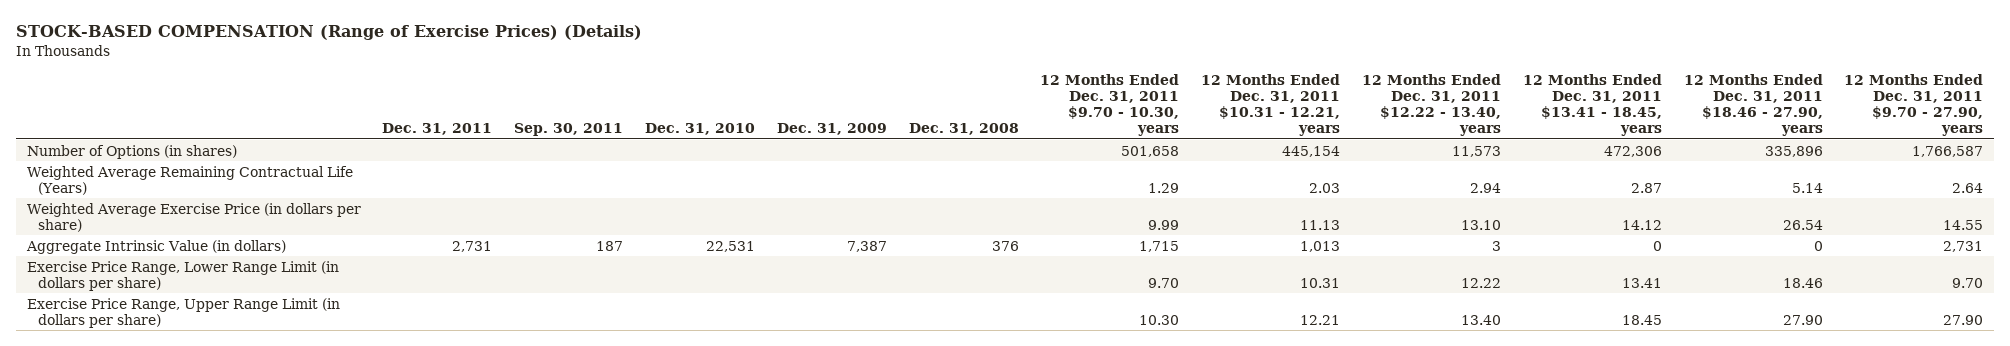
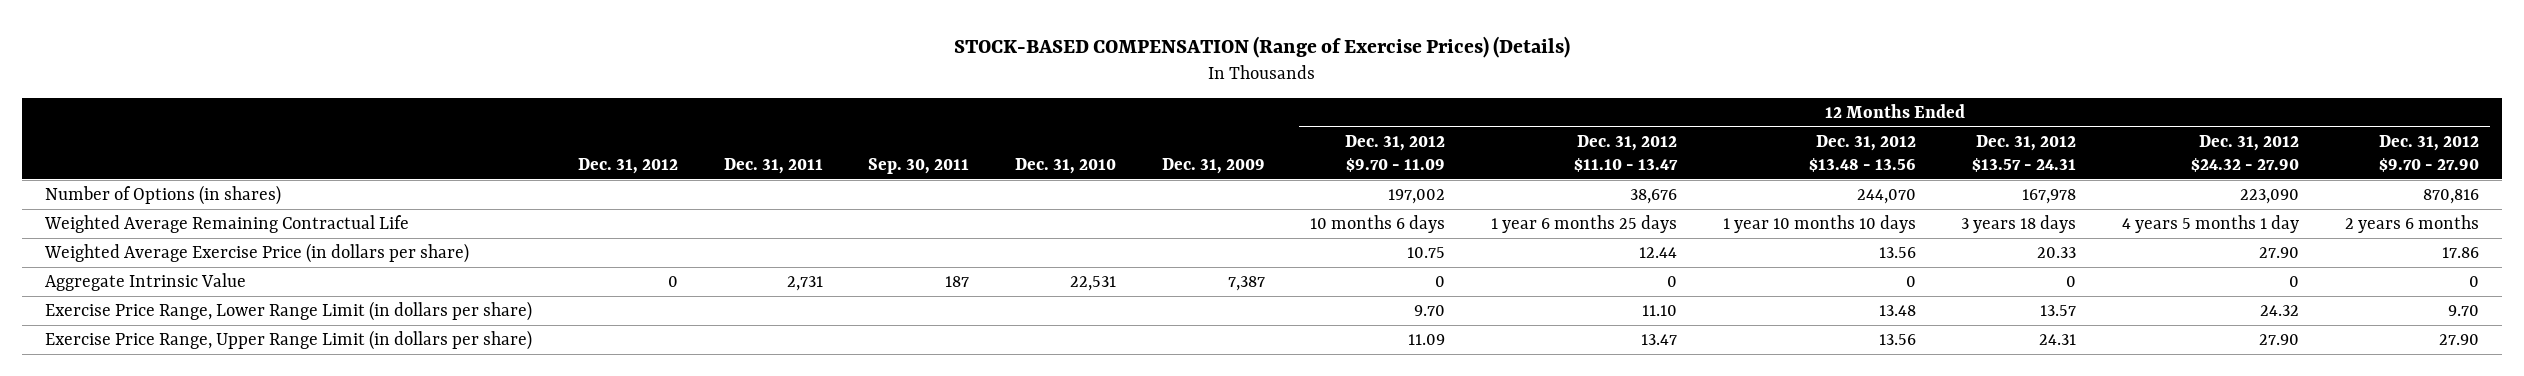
- | Dec. 31, 2011 | Sep. 30, 2011 | Dec. 31, 2010 | Dec. 31, 2009 | Dec. 31, 2008 | 12 Months Ended Dec. 31, 2011 $9.70 - 10.30, years | 12 Months Ended Dec. 31, 2011 $10.31 - 12.21, years | 12 Months Ended Dec. 31, 2011 $12.22 - 13.40, years | 12 Months Ended Dec. 31, 2011 $13.41 - 18.45, years | 12 Months Ended Dec. 31, 2011 $18.46 - 27.90, years | 12 Months Ended Dec. 31, 2011 $9.70 - 27.90, years
+ | Dec. 31, 2012 | Dec. 31, 2011 | Sep. 30, 2011 | Dec. 31, 2010 | Dec. 31, 2009 | 12 Months Ended Dec. 31, 2012 $9.70 - 11.09 | 12 Months Ended Dec. 31, 2012 $11.10 - 13.47 | 12 Months Ended Dec. 31, 2012 $13.48 - 13.56 | 12 Months Ended Dec. 31, 2012 $13.57 - 24.31 | 12 Months Ended Dec. 31, 2012 $24.32 - 27.90 | 12 Months Ended Dec. 31, 2012 $9.70 - 27.90
- Weighted Average Remaining Contractual Life (Years) | | | | | | 1.29 | 2.03 | 2.94 | 2.87 | 5.14 | 2.64
+ Weighted Average Remaining Contractual Life | | | | | | 10 months 6 days | 1 year 6 months 25 days | 1 year 10 months 10 days | 3 years 18 days | 4 years 5 months 1 day | 2 years 6 months
- Aggregate Intrinsic Value (in dollars) | 2,731 | 187 | 22,531 | 7,387 | 376 | 1,715 | 1,013 | 3 | 0 | 0 | 2,731
+ Aggregate Intrinsic Value | 0 | 2,731 | 187 | 22,531 | 7,387 | 0 | 0 | 0 | 0 | 0 | 0

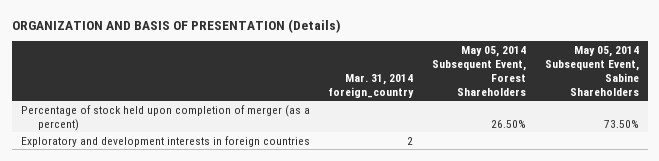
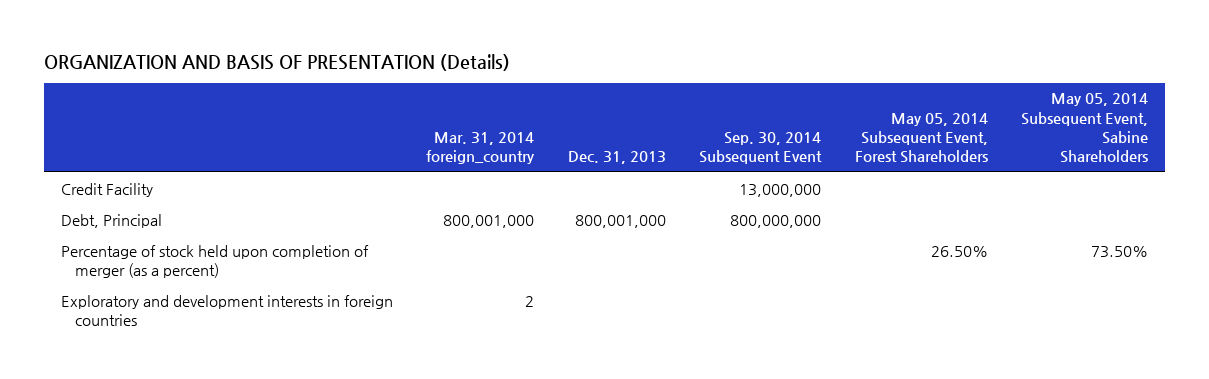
- | Mar. 31, 2014 foreign_country | May 05, 2014 Subsequent Event, Forest Shareholders | May 05, 2014 Subsequent Event, Sabine Shareholders
+ | Mar. 31, 2014 foreign_country | Dec. 31, 2013 | Sep. 30, 2014 Subsequent Event | May 05, 2014 Subsequent Event, Forest Shareholders | May 05, 2014 Subsequent Event, Sabine Shareholders
+ Credit Facility | | | 13,000,000 | |
+ Debt, Principal | 800,001,000 | 800,001,000 | 800,000,000 | |

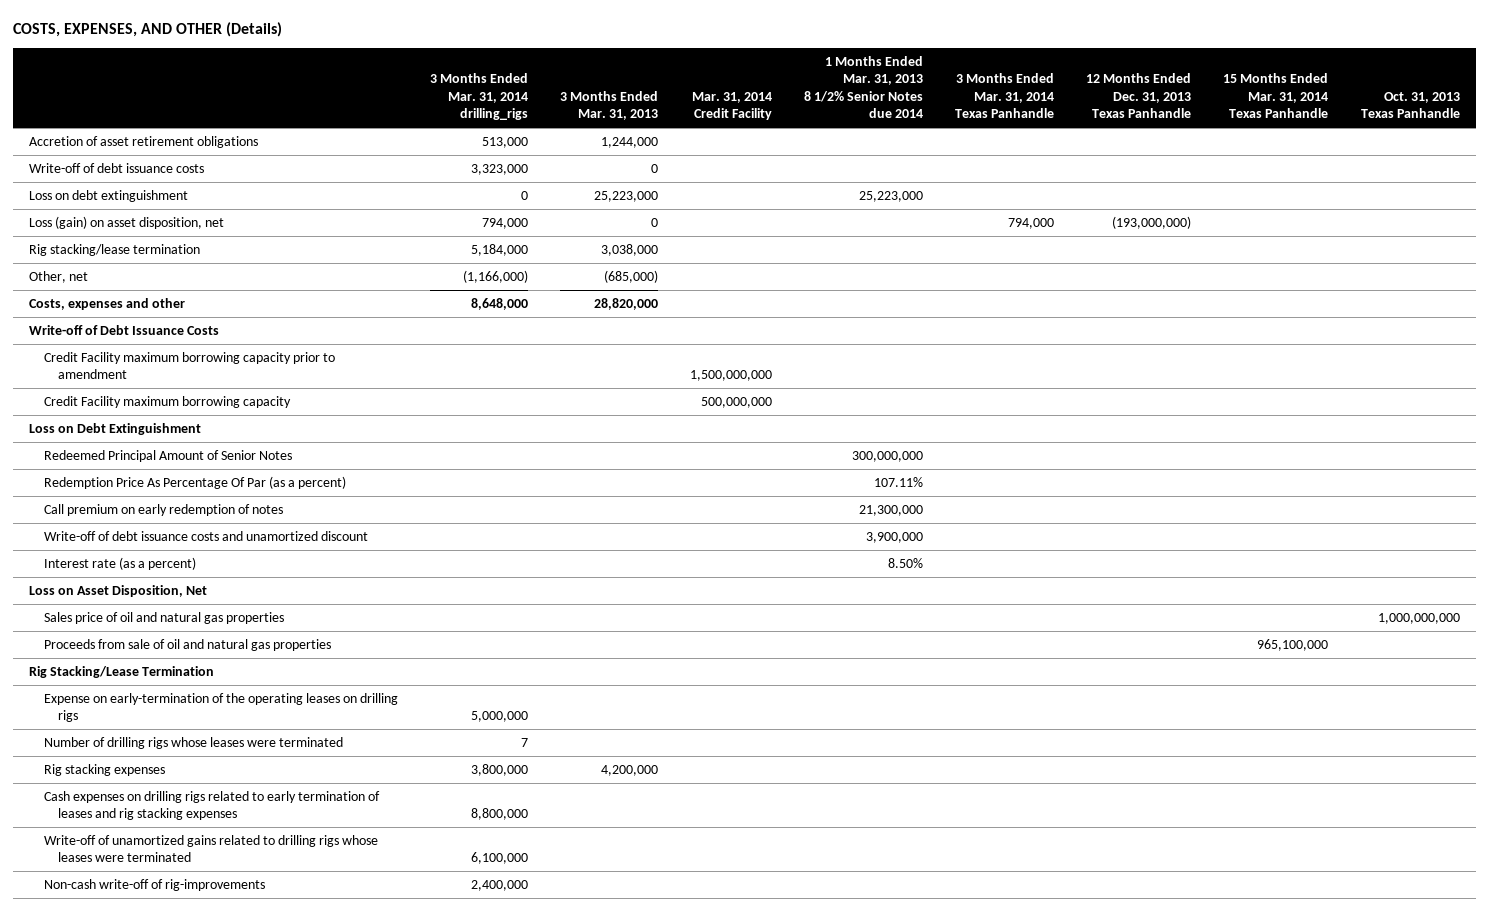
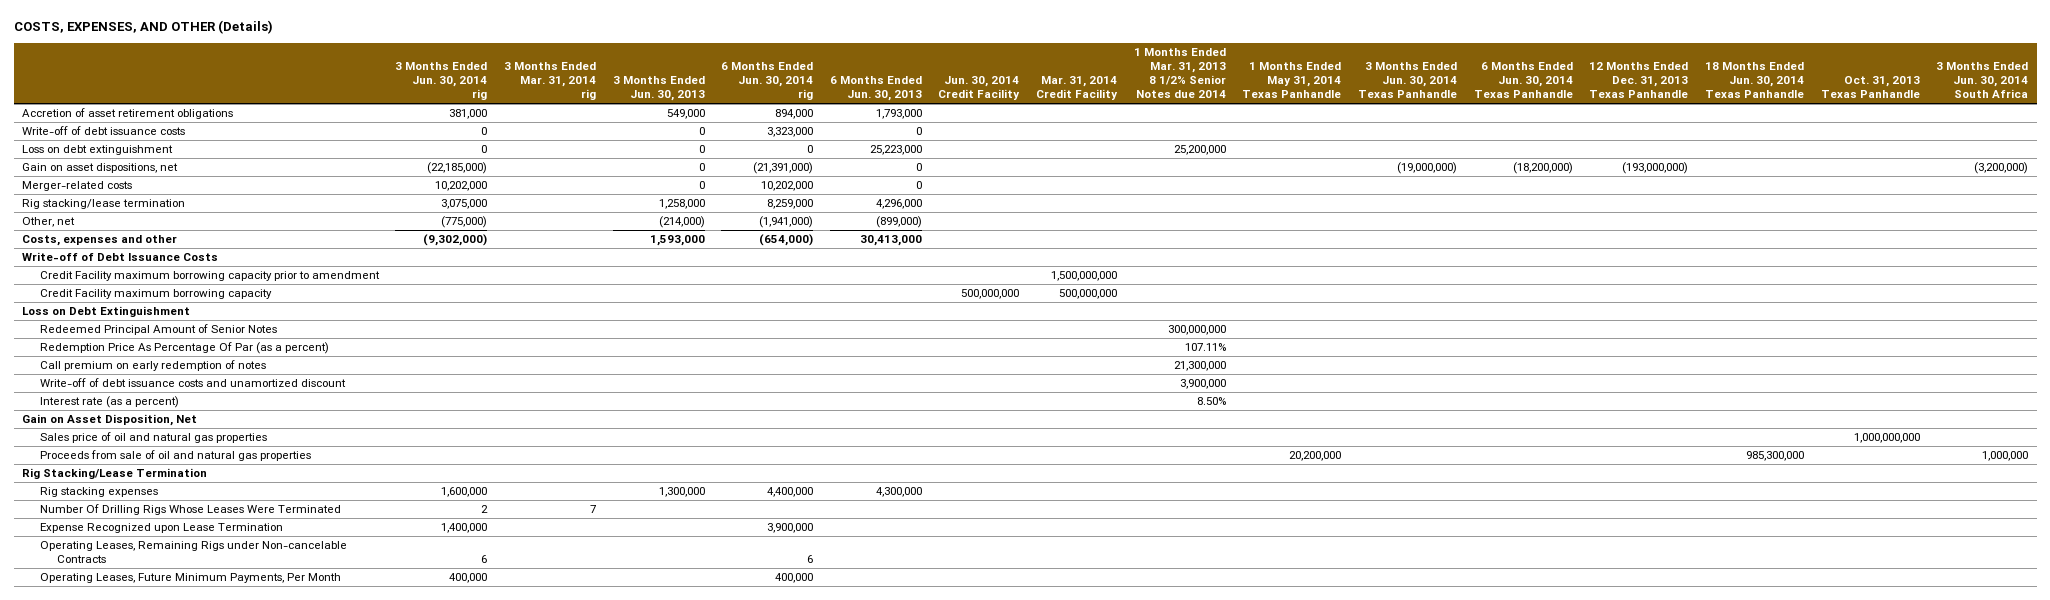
- | 3 Months Ended Mar. 31, 2014 drilling_rigs | 3 Months Ended Mar. 31, 2013 | Mar. 31, 2014 Credit Facility | 1 Months Ended Mar. 31, 2013 8 1/2% Senior Notes due 2014 | 3 Months Ended Mar. 31, 2014 Texas Panhandle | 12 Months Ended Dec. 31, 2013 Texas Panhandle | 15 Months Ended Mar. 31, 2014 Texas Panhandle | Oct. 31, 2013 Texas Panhandle
+ | 3 Months Ended Jun. 30, 2014 rig | 3 Months Ended Mar. 31, 2014 rig | 3 Months Ended Jun. 30, 2013 | 6 Months Ended Jun. 30, 2014 rig | 6 Months Ended Jun. 30, 2013 | Jun. 30, 2014 Credit Facility | Mar. 31, 2014 Credit Facility | 1 Months Ended Mar. 31, 2013 8 1/2% Senior Notes due 2014 | 1 Months Ended May 31, 2014 Texas Panhandle | 3 Months Ended Jun. 30, 2014 Texas Panhandle | 6 Months Ended Jun. 30, 2014 Texas Panhandle | 12 Months Ended Dec. 31, 2013 Texas Panhandle | 18 Months Ended Jun. 30, 2014 Texas Panhandle | Oct. 31, 2013 Texas Panhandle | 3 Months Ended Jun. 30, 2014 South Africa
- Loss on debt extinguishment | 0 | 25,223,000 | | 25,223,000 | | | |
- Loss (gain) on asset disposition, net | 794,000 | 0 | | | 794,000 | (193,000,000) | |
+ Loss on debt extinguishment | 0 | | 0 | 0 | 25,223,000 | | | 25,200,000 | | | | | | |
+ Gain on asset dispositions, net | (22,185,000) | | 0 | (21,391,000) | 0 | | | | | (19,000,000) | (18,200,000) | (193,000,000) | | | (3,200,000)
+ Merger-related costs | 10,202,000 | | 0 | 10,202,000 | 0 | | | | | | | | | |
- Loss on Asset Disposition, Net
+ Gain on Asset Disposition, Net
- Expense on early-termination of the operating leases on drilling rigs | 5,000,000 | | | | | | |
- Number of drilling rigs whose leases were terminated | 7 | | | | | | |
- Cash expenses on drilling rigs related to early termination of leases and rig stacking expenses | 8,800,000 | | | | | | |
- Write-off of unamortized gains related to drilling rigs whose leases were terminated | 6,100,000 | | | | | | |
- Non-cash write-off of rig-improvements | 2,400,000 | | | | | | |
+ Number Of Drilling Rigs Whose Leases Were Terminated | 2 | 7 | | | | | | | | | | | | |
+ Expense Recognized upon Lease Termination | 1,400,000 | | | 3,900,000 | | | | | | | | | | |
+ Operating Leases, Remaining Rigs under Non-cancelable Contracts | 6 | | | 6 | | | | | | | | | | |
+ Operating Leases, Future Minimum Payments, Per Month | 400,000 | | | 400,000 | | | | | | | | | | |

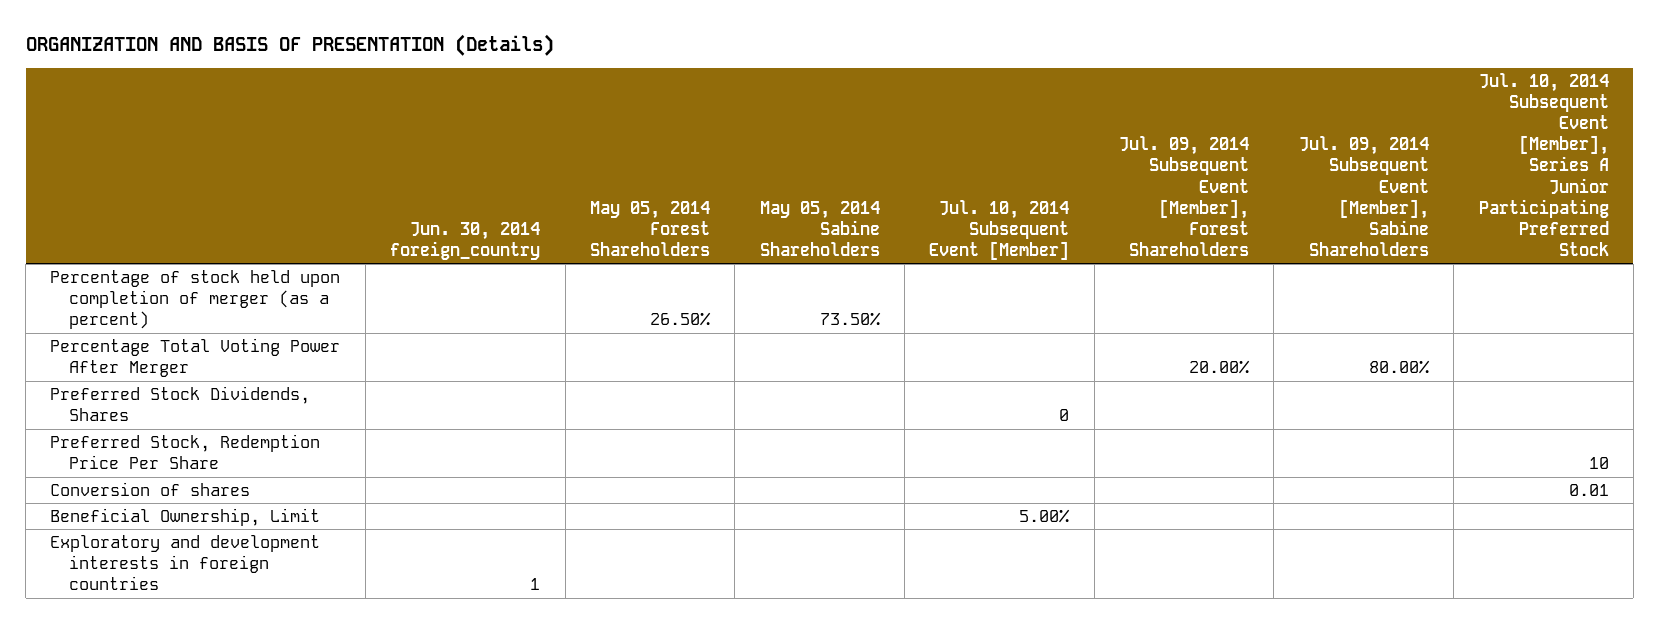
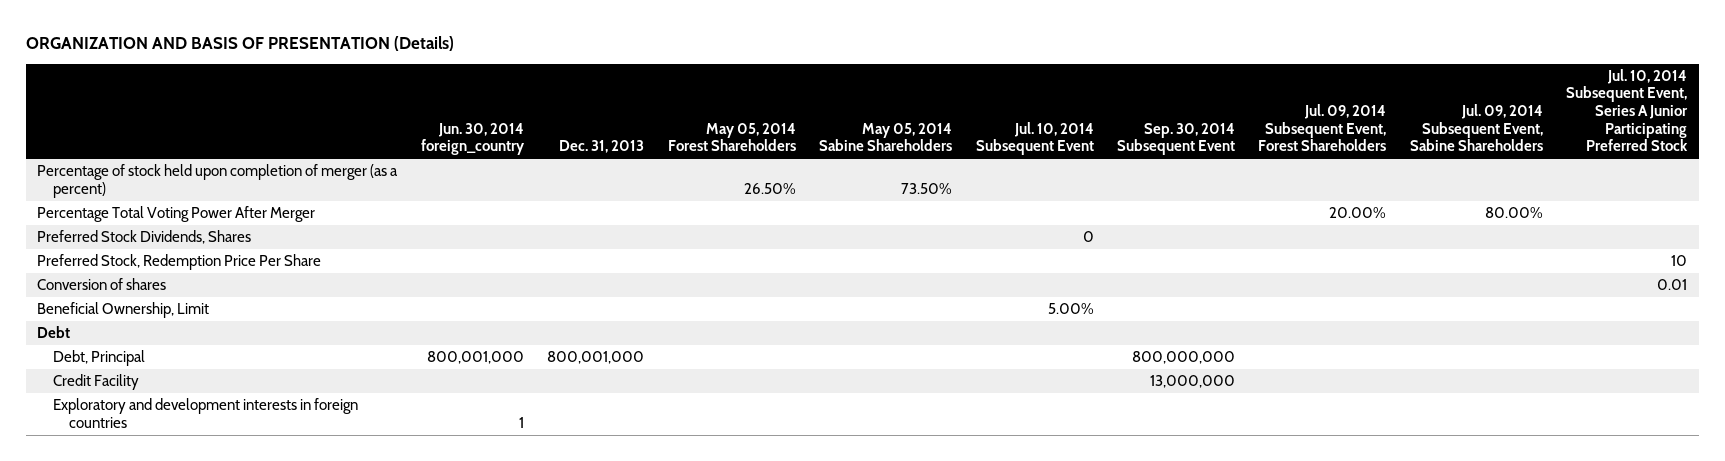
- | Jun. 30, 2014 foreign_country | May 05, 2014 Forest Shareholders | May 05, 2014 Sabine Shareholders | Jul. 10, 2014 Subsequent Event [Member] | Jul. 09, 2014 Subsequent Event [Member], Forest Shareholders | Jul. 09, 2014 Subsequent Event [Member], Sabine Shareholders | Jul. 10, 2014 Subsequent Event [Member], Series A Junior Participating Preferred Stock
+ | Jun. 30, 2014 foreign_country | Dec. 31, 2013 | May 05, 2014 Forest Shareholders | May 05, 2014 Sabine Shareholders | Jul. 10, 2014 Subsequent Event | Sep. 30, 2014 Subsequent Event | Jul. 09, 2014 Subsequent Event, Forest Shareholders | Jul. 09, 2014 Subsequent Event, Sabine Shareholders | Jul. 10, 2014 Subsequent Event, Series A Junior Participating Preferred Stock
+ Debt
+ Debt, Principal | 800,001,000 | 800,001,000 | | | | 800,000,000 | | |
+ Credit Facility | | | | | | 13,000,000 | | |

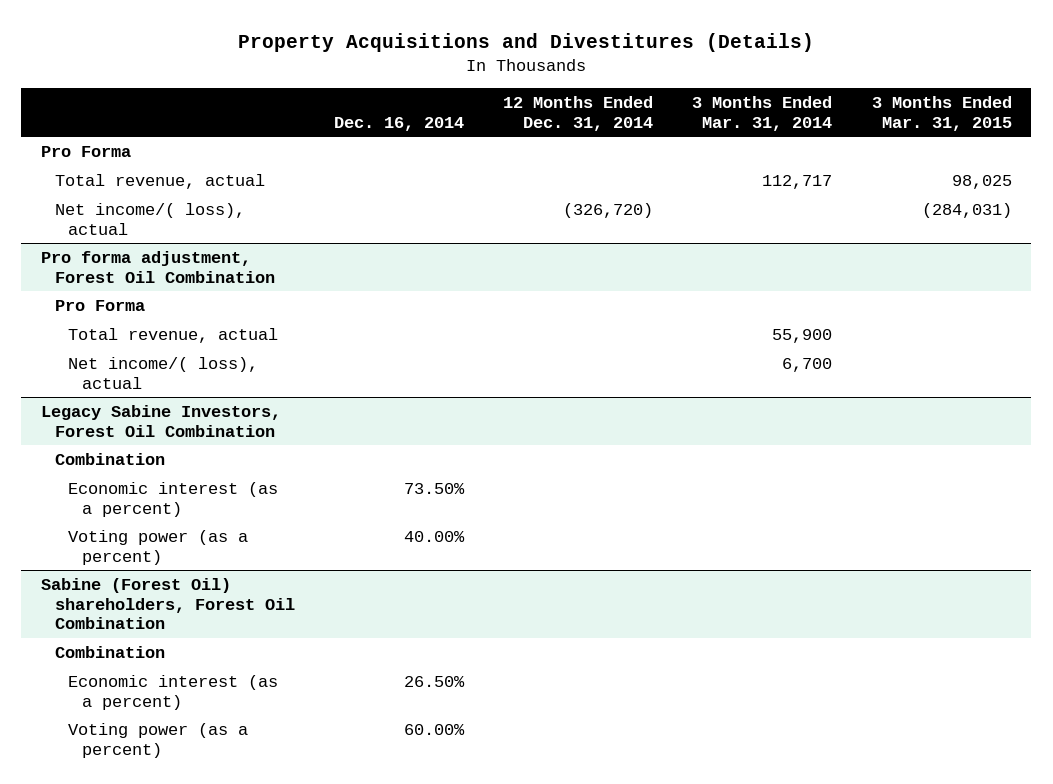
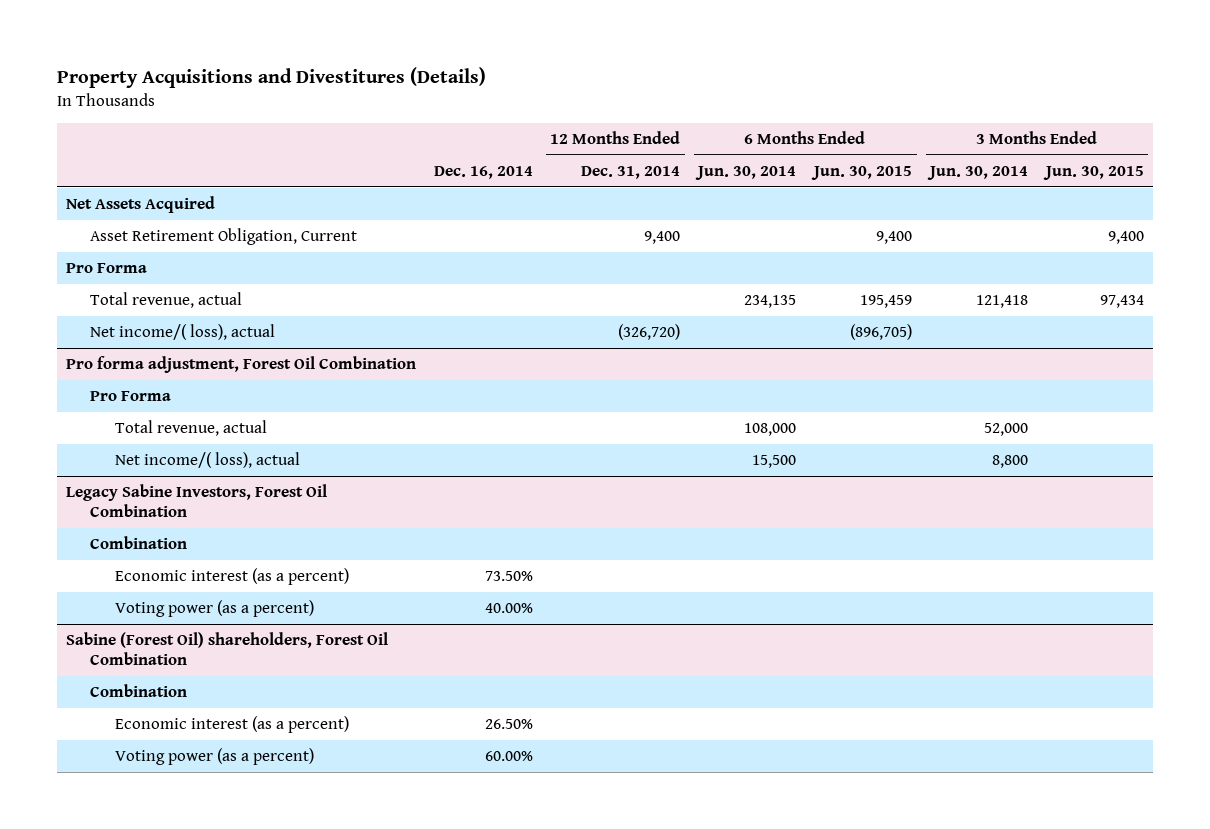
- | Dec. 16, 2014 | 12 Months Ended Dec. 31, 2014 | 3 Months Ended Mar. 31, 2014 | 3 Months Ended Mar. 31, 2015
+ | Dec. 16, 2014 | 12 Months Ended Dec. 31, 2014 | 6 Months Ended Jun. 30, 2014 | 6 Months Ended Jun. 30, 2015 | 3 Months Ended Jun. 30, 2014 | 3 Months Ended Jun. 30, 2015
+ Net Assets Acquired
+ Asset Retirement Obligation, Current | | 9,400 | | 9,400 | | 9,400

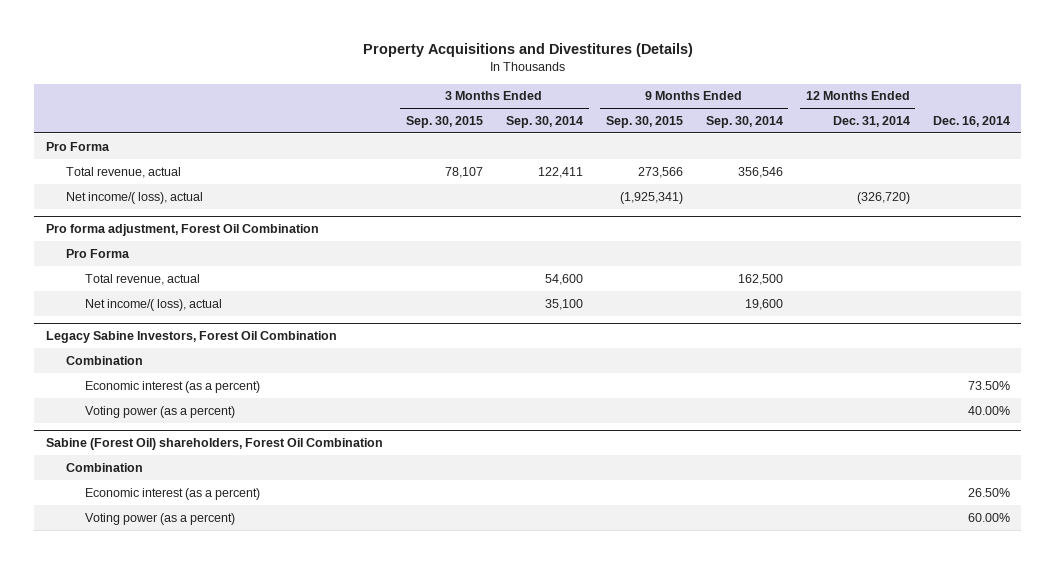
- | Dec. 16, 2014 | 12 Months Ended Dec. 31, 2014 | 6 Months Ended Jun. 30, 2014 | 6 Months Ended Jun. 30, 2015 | 3 Months Ended Jun. 30, 2014 | 3 Months Ended Jun. 30, 2015
+ | 3 Months Ended Sep. 30, 2015 | 3 Months Ended Sep. 30, 2014 | 9 Months Ended Sep. 30, 2015 | 9 Months Ended Sep. 30, 2014 | 12 Months Ended Dec. 31, 2014 | Dec. 16, 2014
- Net Assets Acquired
- Asset Retirement Obligation, Current | | 9,400 | | 9,400 | | 9,400

